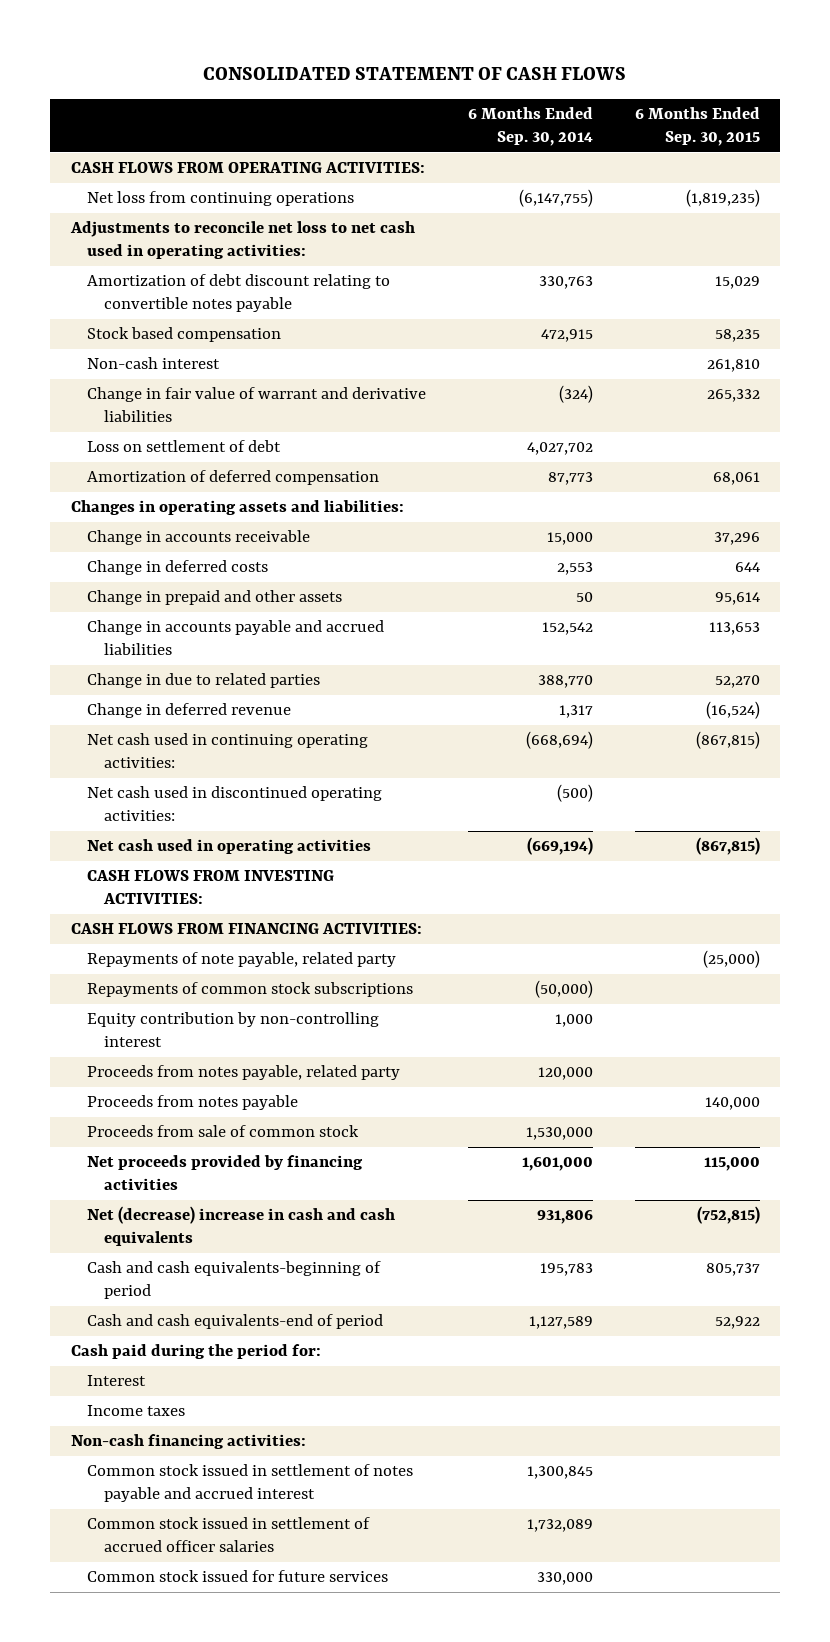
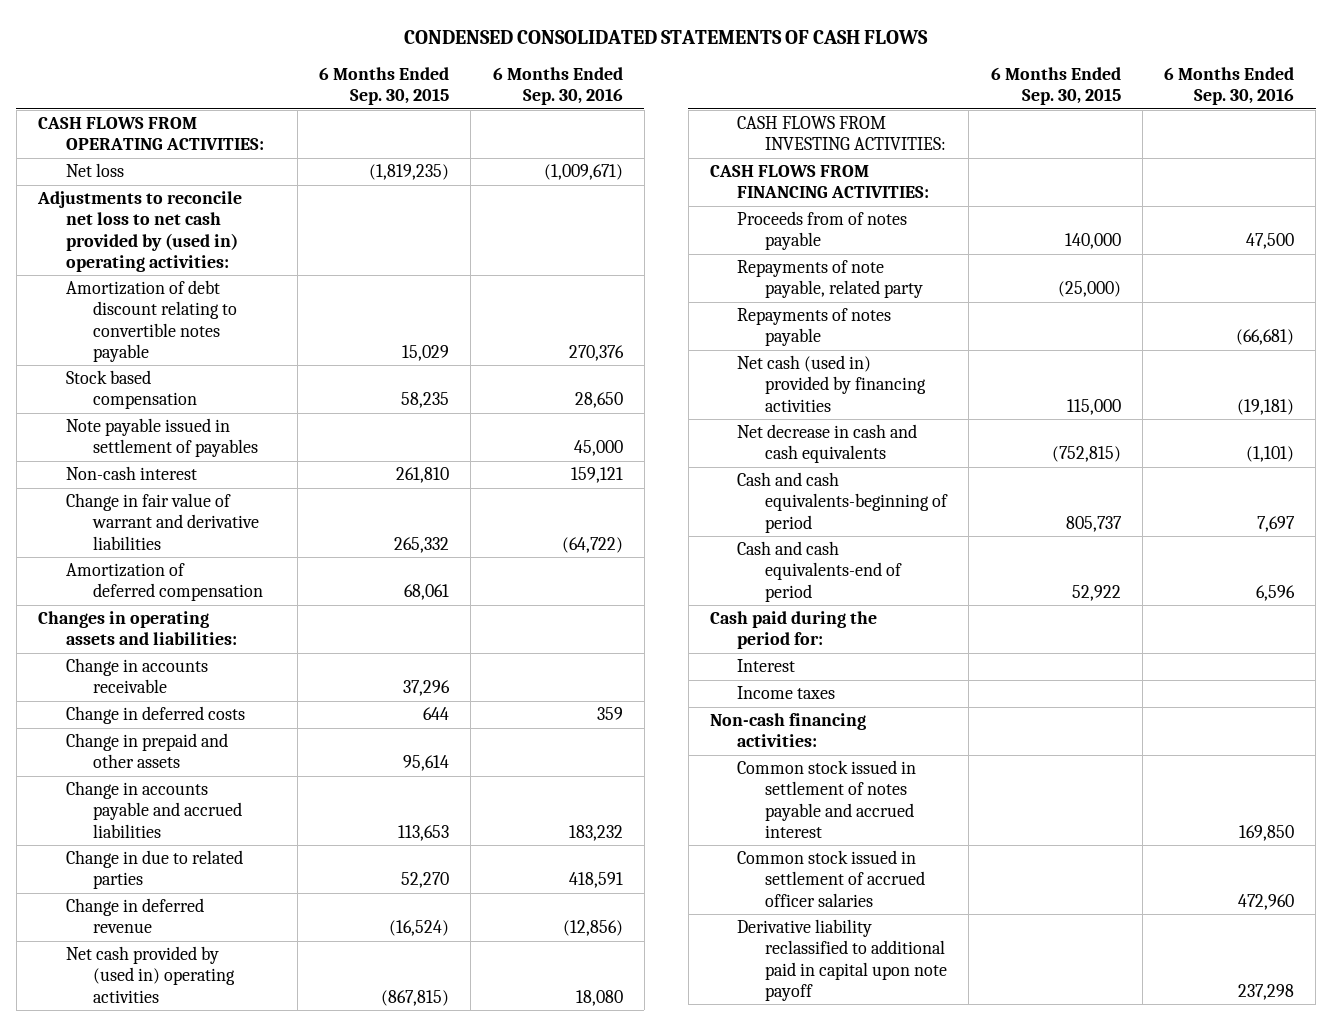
- CONSOLIDATED STATEMENT OF CASH FLOWS
+ CONDENSED CONSOLIDATED STATEMENTS OF CASH FLOWS
- | 6 Months Ended Sep. 30, 2014 | 6 Months Ended Sep. 30, 2015
+ | 6 Months Ended Sep. 30, 2015 | 6 Months Ended Sep. 30, 2016
- Net loss from continuing operations | (6,147,755) | (1,819,235)
- Adjustments to reconcile net loss to net cash used in operating activities:
+ Net loss | (1,819,235) | (1,009,671)
+ Adjustments to reconcile net loss to net cash provided by (used in) operating activities:
+ Note payable issued in settlement of payables | | 45,000
- Loss on settlement of debt | 4,027,702 |
- Net cash used in continuing operating activities: | (668,694) | (867,815)
- Net cash used in discontinued operating activities: | (500) |
- Net cash used in operating activities | (669,194) | (867,815)
+ Net cash provided by (used in) operating activities | (867,815) | 18,080
+ Proceeds from of notes payable | 140,000 | 47,500
- Repayments of common stock subscriptions | (50,000) |
- Equity contribution by non-controlling interest | 1,000 |
- Proceeds from notes payable, related party | 120,000 |
- Proceeds from notes payable | | 140,000
- Proceeds from sale of common stock | 1,530,000 |
- Net proceeds provided by financing activities | 1,601,000 | 115,000
- Net (decrease) increase in cash and cash equivalents | 931,806 | (752,815)
+ Repayments of notes payable | | (66,681)
+ Net cash (used in) provided by financing activities | 115,000 | (19,181)
+ Net decrease in cash and cash equivalents | (752,815) | (1,101)
- Common stock issued for future services | 330,000 |
+ Derivative liability reclassified to additional paid in capital upon note payoff | | 237,298

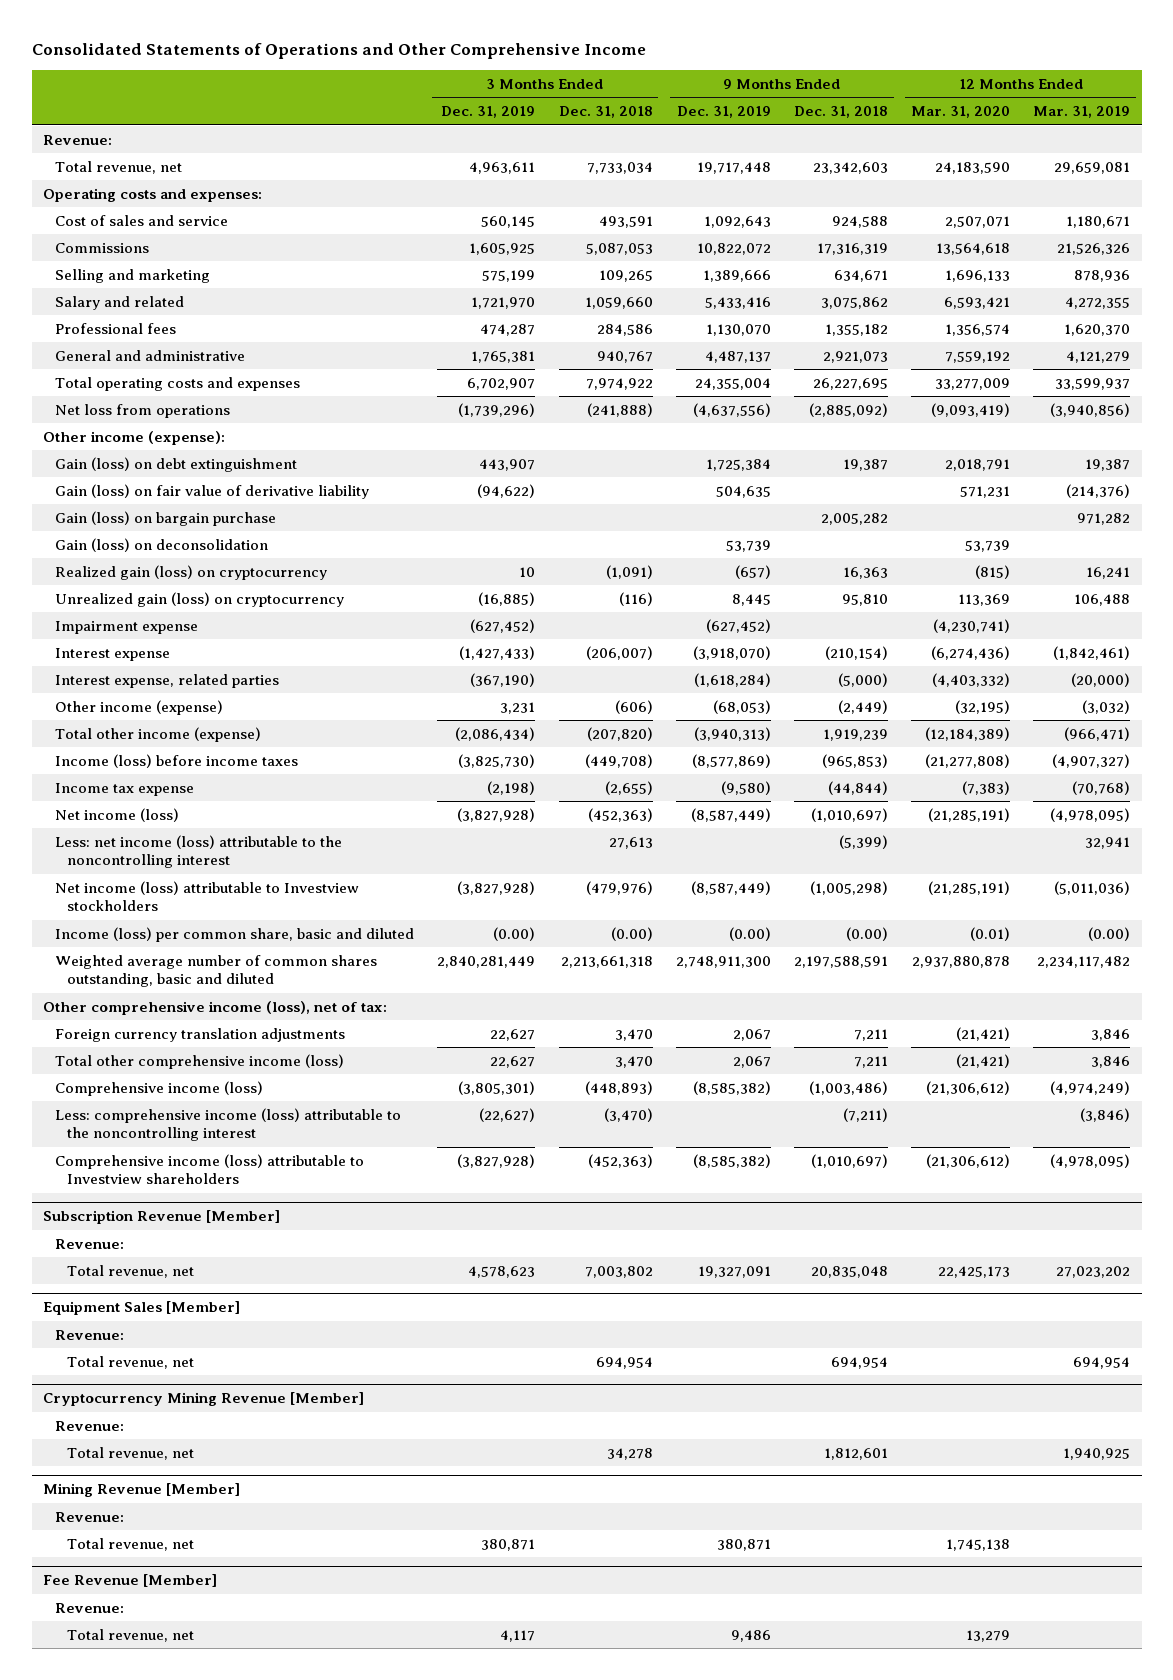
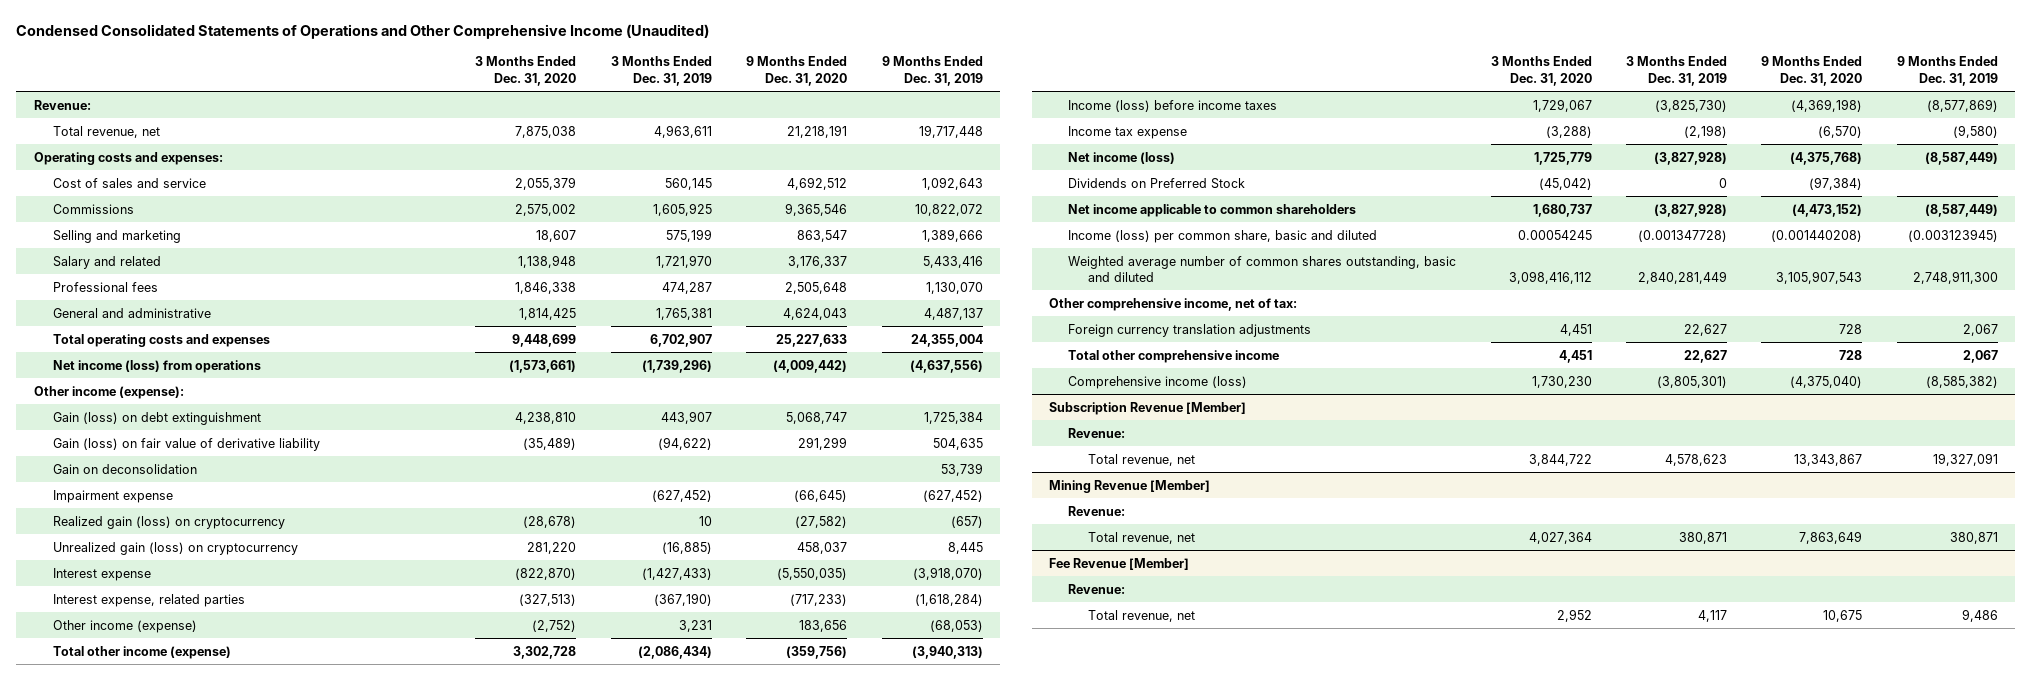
- Consolidated Statements of Operations and Other Comprehensive Income
+ Condensed Consolidated Statements of Operations and Other Comprehensive Income (Unaudited)
- | 3 Months Ended Dec. 31, 2019 | 3 Months Ended Dec. 31, 2018 | 9 Months Ended Dec. 31, 2019 | 9 Months Ended Dec. 31, 2018 | 12 Months Ended Mar. 31, 2020 | 12 Months Ended Mar. 31, 2019
+ | 3 Months Ended Dec. 31, 2020 | 3 Months Ended Dec. 31, 2019 | 9 Months Ended Dec. 31, 2020 | 9 Months Ended Dec. 31, 2019
- Net loss from operations | (1,739,296) | (241,888) | (4,637,556) | (2,885,092) | (9,093,419) | (3,940,856)
+ Net income (loss) from operations | (1,573,661) | (1,739,296) | (4,009,442) | (4,637,556)
- Gain (loss) on bargain purchase | | | | 2,005,282 | | 971,282
- Gain (loss) on deconsolidation | | | 53,739 | | 53,739 |
+ Gain on deconsolidation | | | | 53,739
moved up: Impairment expense | | (627,452) | (66,645) | (627,452)
- Less: net income (loss) attributable to the noncontrolling interest | | 27,613 | | (5,399) | | 32,941
- Net income (loss) attributable to Investview stockholders | (3,827,928) | (479,976) | (8,587,449) | (1,005,298) | (21,285,191) | (5,011,036)
- Income (loss) per common share, basic and diluted | (0.00) | (0.00) | (0.00) | (0.00) | (0.01) | (0.00)
+ Dividends on Preferred Stock | (45,042) | 0 | (97,384) |
+ Net income applicable to common shareholders | 1,680,737 | (3,827,928) | (4,473,152) | (8,587,449)
+ Income (loss) per common share, basic and diluted | 0.00054245 | (0.001347728) | (0.001440208) | (0.003123945)
- Other comprehensive income (loss), net of tax:
+ Other comprehensive income, net of tax:
- Total other comprehensive income (loss) | 22,627 | 3,470 | 2,067 | 7,211 | (21,421) | 3,846
+ Total other comprehensive income | 4,451 | 22,627 | 728 | 2,067
- Less: comprehensive income (loss) attributable to the noncontrolling interest | (22,627) | (3,470) | | (7,211) | | (3,846)
- Comprehensive income (loss) attributable to Investview shareholders | (3,827,928) | (452,363) | (8,585,382) | (1,010,697) | (21,306,612) | (4,978,095)
- Equipment Sales [Member]
- Revenue:
- Total revenue, net | | 694,954 | | 694,954 | | 694,954
- Cryptocurrency Mining Revenue [Member]
- Revenue:
- Total revenue, net | | 34,278 | | 1,812,601 | | 1,940,925

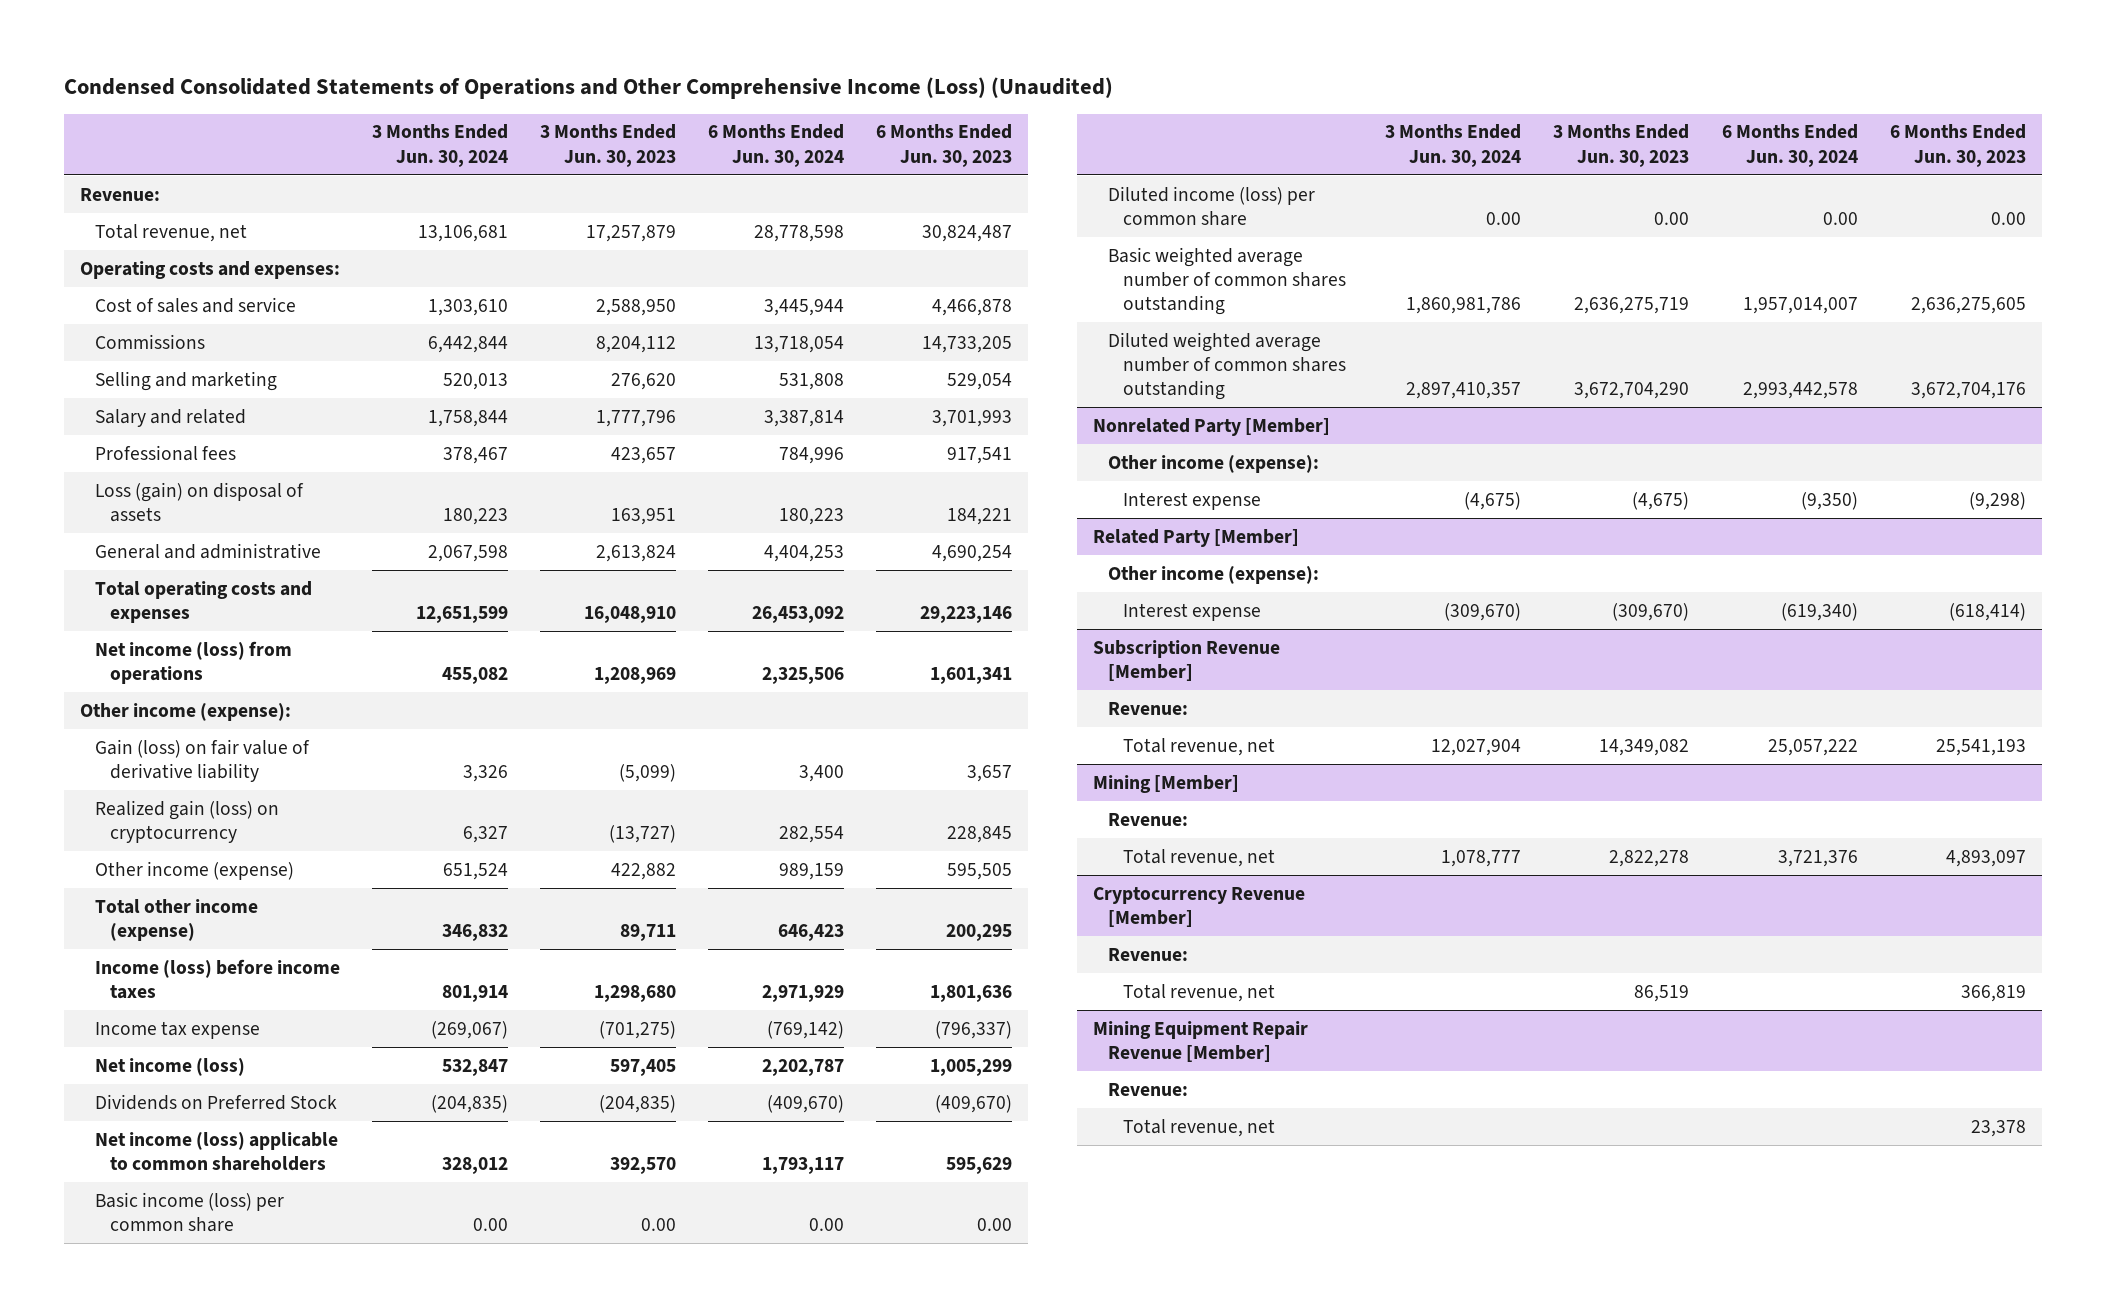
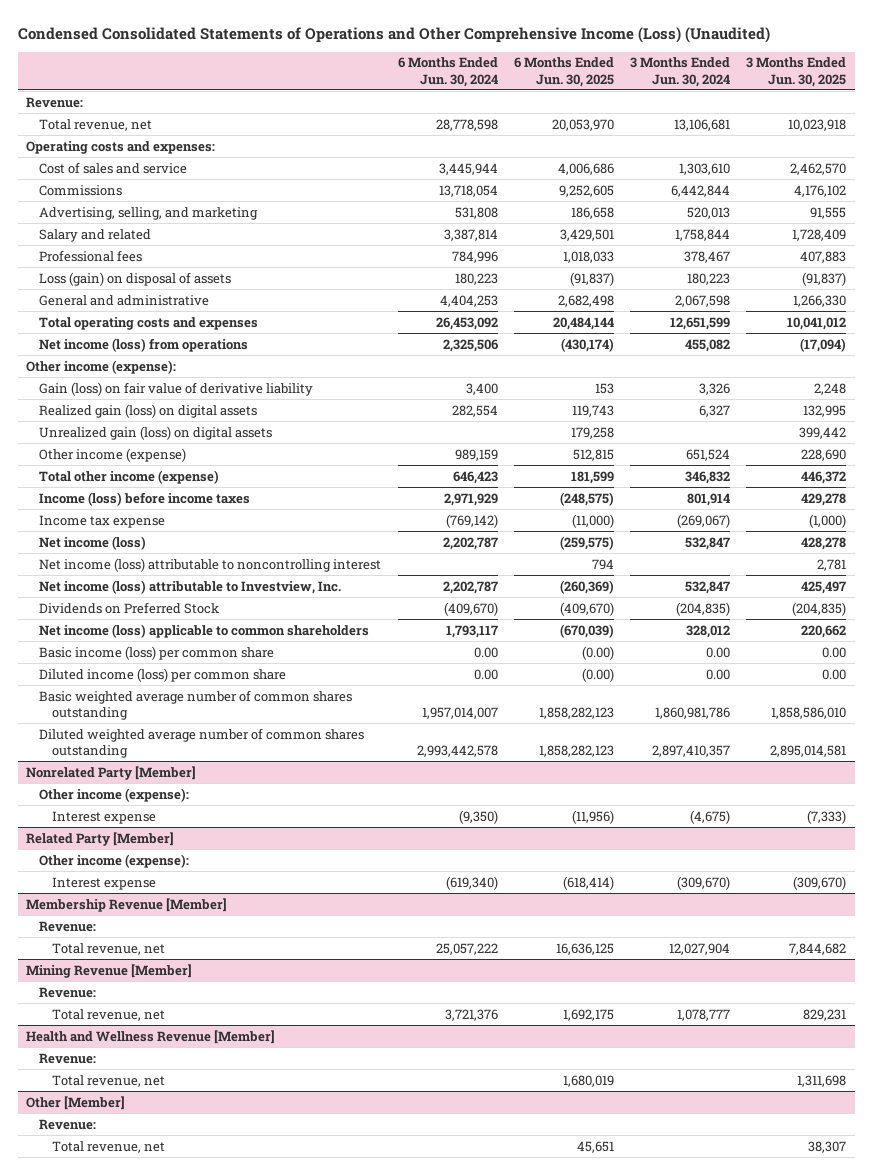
- | 3 Months Ended Jun. 30, 2024 | 3 Months Ended Jun. 30, 2023 | 6 Months Ended Jun. 30, 2024 | 6 Months Ended Jun. 30, 2023
+ | 6 Months Ended Jun. 30, 2024 | 6 Months Ended Jun. 30, 2025 | 3 Months Ended Jun. 30, 2024 | 3 Months Ended Jun. 30, 2025
- Selling and marketing | 520,013 | 276,620 | 531,808 | 529,054
+ Advertising, selling, and marketing | 531,808 | 186,658 | 520,013 | 91,555
- Realized gain (loss) on cryptocurrency | 6,327 | (13,727) | 282,554 | 228,845
+ Realized gain (loss) on digital assets | 282,554 | 119,743 | 6,327 | 132,995
+ Unrealized gain (loss) on digital assets | | 179,258 | | 399,442
+ Net income (loss) attributable to noncontrolling interest | | 794 | | 2,781
+ Net income (loss) attributable to Investview, Inc. | 2,202,787 | (260,369) | 532,847 | 425,497
- Subscription Revenue [Member]
+ Membership Revenue [Member]
- Mining [Member]
+ Mining Revenue [Member]
- Cryptocurrency Revenue [Member]
+ Health and Wellness Revenue [Member]
- Mining Equipment Repair Revenue [Member]
+ Other [Member]

